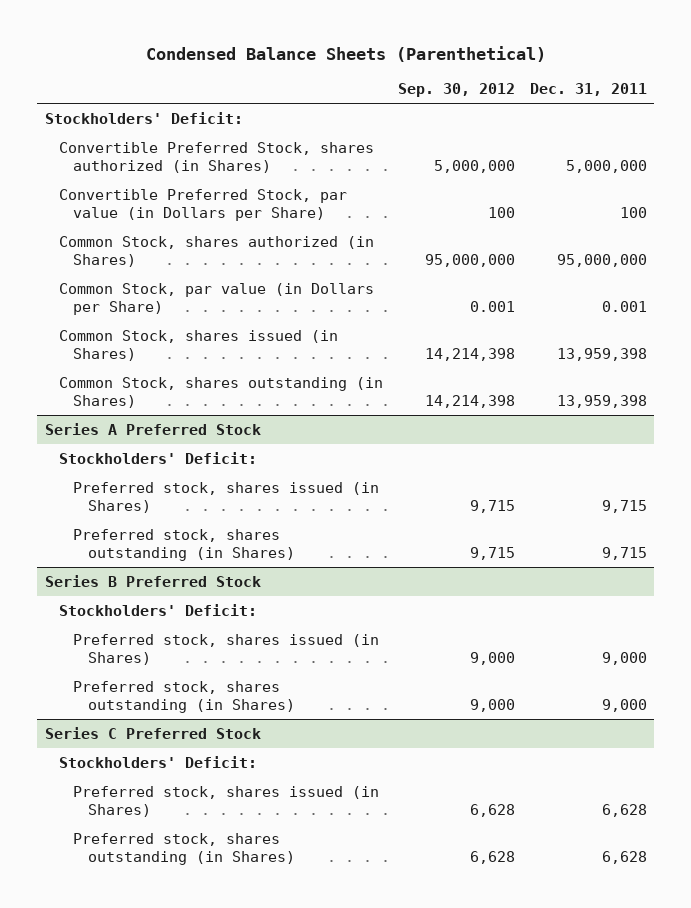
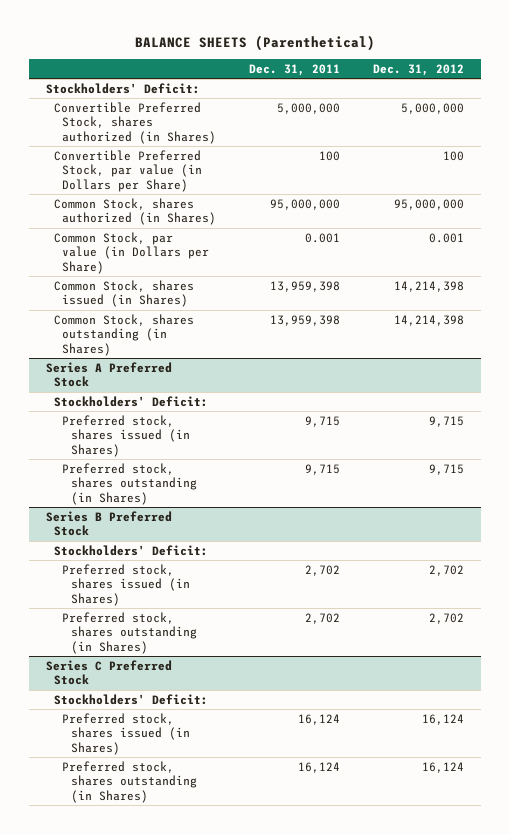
- Condensed Balance Sheets (Parenthetical)
+ BALANCE SHEETS (Parenthetical)
- | Sep. 30, 2012 | Dec. 31, 2011
+ | Dec. 31, 2011 | Dec. 31, 2012
@ Series B Preferred Stock
- Preferred stock, shares issued (in Shares) | 9,000 | 9,000
- Preferred stock, shares outstanding (in Shares) | 9,000 | 9,000
+ Preferred stock, shares issued (in Shares) | 2,702 | 2,702
+ Preferred stock, shares outstanding (in Shares) | 2,702 | 2,702
@ Series C Preferred Stock
- Preferred stock, shares issued (in Shares) | 6,628 | 6,628
- Preferred stock, shares outstanding (in Shares) | 6,628 | 6,628
+ Preferred stock, shares issued (in Shares) | 16,124 | 16,124
+ Preferred stock, shares outstanding (in Shares) | 16,124 | 16,124

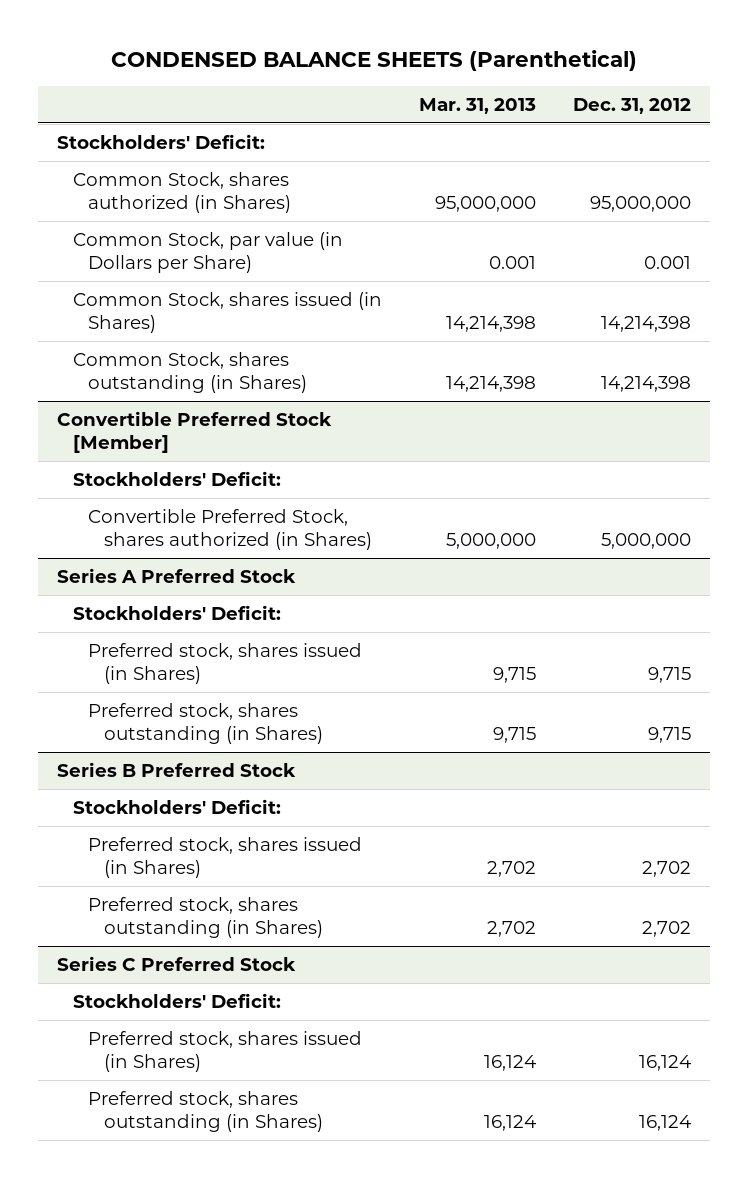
- BALANCE SHEETS (Parenthetical)
+ CONDENSED BALANCE SHEETS (Parenthetical)
- | Dec. 31, 2011 | Dec. 31, 2012
+ | Mar. 31, 2013 | Dec. 31, 2012
- Convertible Preferred Stock, shares authorized (in Shares) | 5,000,000 | 5,000,000
- Convertible Preferred Stock, par value (in Dollars per Share) | 100 | 100
+ Convertible Preferred Stock [Member]
+ Stockholders' Deficit:
+ Convertible Preferred Stock, shares authorized (in Shares) | 5,000,000 | 5,000,000

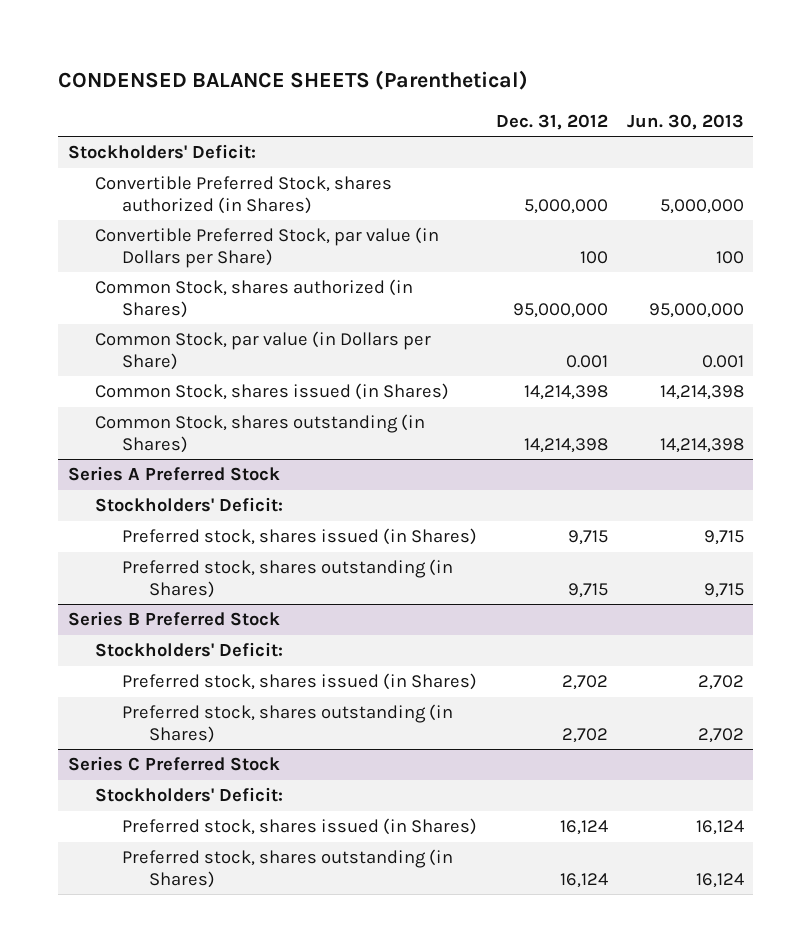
- | Mar. 31, 2013 | Dec. 31, 2012
+ | Dec. 31, 2012 | Jun. 30, 2013
+ Convertible Preferred Stock, shares authorized (in Shares) | 5,000,000 | 5,000,000
+ Convertible Preferred Stock, par value (in Dollars per Share) | 100 | 100
- Convertible Preferred Stock [Member]
- Stockholders' Deficit:
- Convertible Preferred Stock, shares authorized (in Shares) | 5,000,000 | 5,000,000

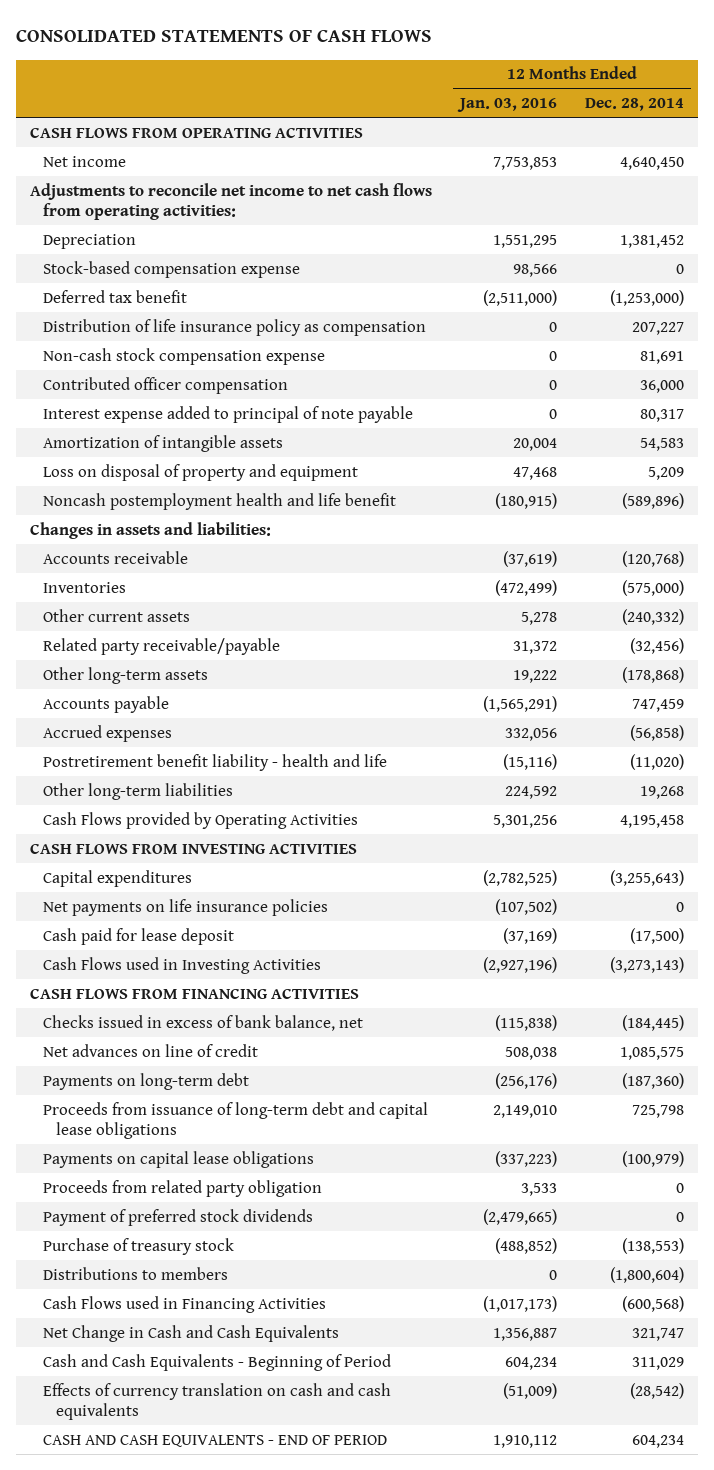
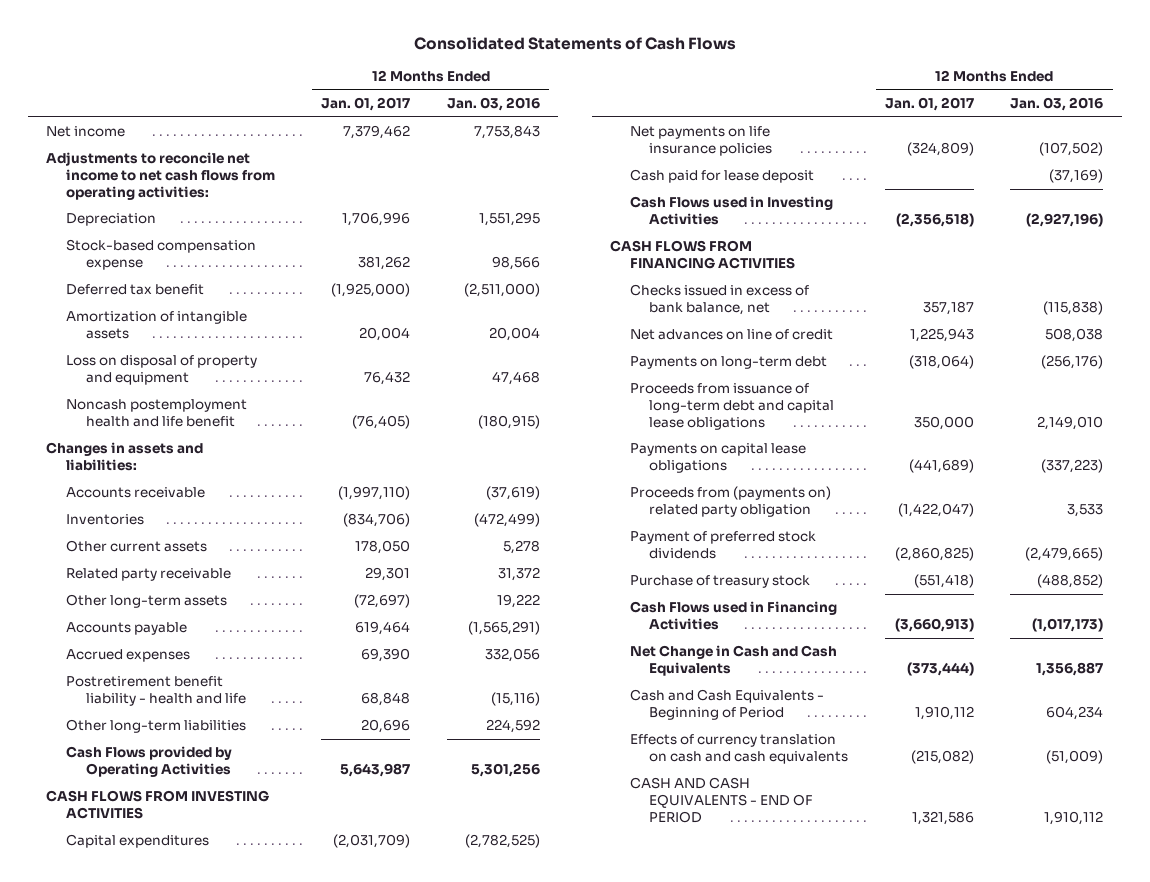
- CONSOLIDATED STATEMENTS OF CASH FLOWS
+ Consolidated Statements of Cash Flows
- | 12 Months Ended Jan. 03, 2016 | 12 Months Ended Dec. 28, 2014
+ | 12 Months Ended Jan. 01, 2017 | 12 Months Ended Jan. 03, 2016
- CASH FLOWS FROM OPERATING ACTIVITIES
- Net income | 7,753,853 | 4,640,450
+ Net income | 7,379,462 | 7,753,843
- Distribution of life insurance policy as compensation | 0 | 207,227
- Non-cash stock compensation expense | 0 | 81,691
- Contributed officer compensation | 0 | 36,000
- Interest expense added to principal of note payable | 0 | 80,317
- Related party receivable/payable | 31,372 | (32,456)
+ Related party receivable | 29,301 | 31,372
- Proceeds from related party obligation | 3,533 | 0
+ Proceeds from (payments on) related party obligation | (1,422,047) | 3,533
- Distributions to members | 0 | (1,800,604)

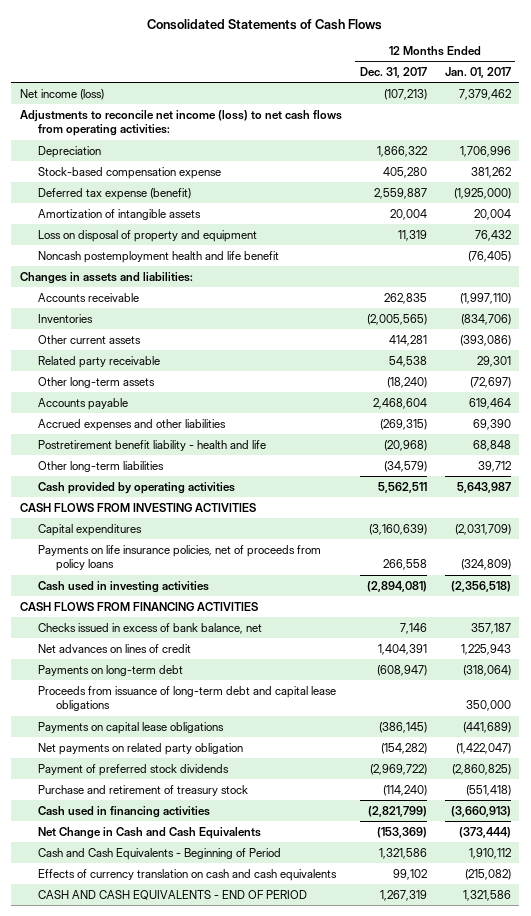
- | 12 Months Ended Jan. 01, 2017 | 12 Months Ended Jan. 03, 2016
+ | 12 Months Ended Dec. 31, 2017 | 12 Months Ended Jan. 01, 2017
- Net income | 7,379,462 | 7,753,843
- Adjustments to reconcile net income to net cash flows from operating activities:
+ Net income (loss) | (107,213) | 7,379,462
+ Adjustments to reconcile net income (loss) to net cash flows from operating activities:
- Deferred tax benefit | (1,925,000) | (2,511,000)
+ Deferred tax expense (benefit) | 2,559,887 | (1,925,000)
- Other current assets | 178,050 | 5,278
+ Other current assets | 414,281 | (393,086)
- Accrued expenses | 69,390 | 332,056
+ Accrued expenses and other liabilities | (269,315) | 69,390
- Other long-term liabilities | 20,696 | 224,592
- Cash Flows provided by Operating Activities | 5,643,987 | 5,301,256
+ Other long-term liabilities | (34,579) | 39,712
+ Cash provided by operating activities | 5,562,511 | 5,643,987
- Net payments on life insurance policies | (324,809) | (107,502)
- Cash paid for lease deposit | | (37,169)
- Cash Flows used in Investing Activities | (2,356,518) | (2,927,196)
+ Payments on life insurance policies, net of proceeds from policy loans | 266,558 | (324,809)
+ Cash used in investing activities | (2,894,081) | (2,356,518)
- Net advances on line of credit | 1,225,943 | 508,038
+ Net advances on lines of credit | 1,404,391 | 1,225,943
- Proceeds from (payments on) related party obligation | (1,422,047) | 3,533
+ Net payments on related party obligation | (154,282) | (1,422,047)
- Purchase of treasury stock | (551,418) | (488,852)
- Cash Flows used in Financing Activities | (3,660,913) | (1,017,173)
+ Purchase and retirement of treasury stock | (114,240) | (551,418)
+ Cash used in financing activities | (2,821,799) | (3,660,913)

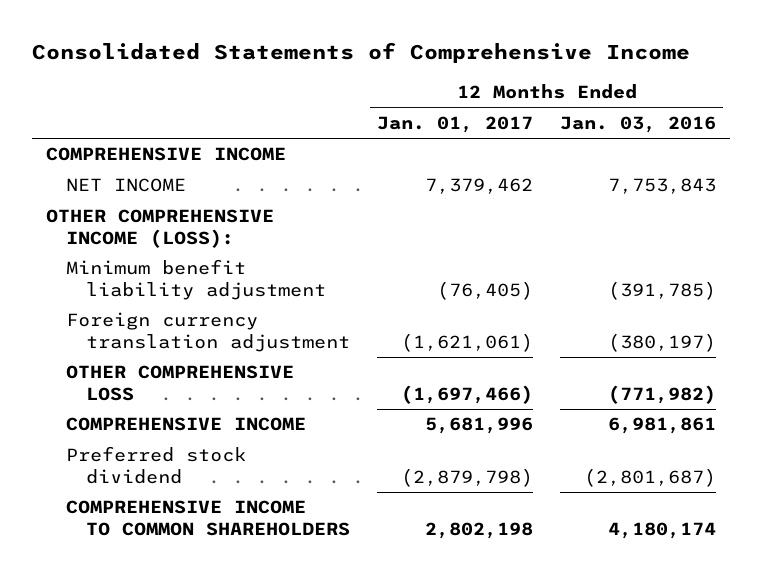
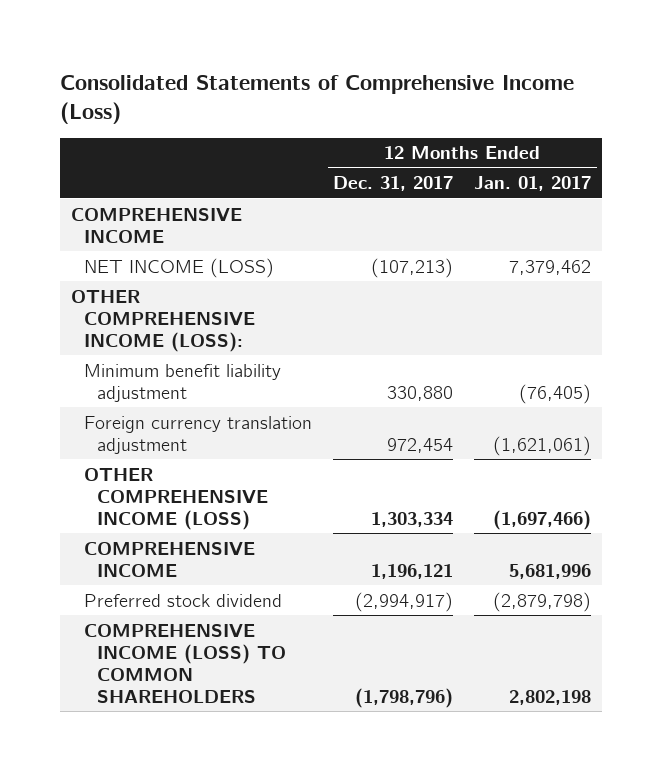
- Consolidated Statements of Comprehensive Income
+ Consolidated Statements of Comprehensive Income (Loss)
- | 12 Months Ended Jan. 01, 2017 | 12 Months Ended Jan. 03, 2016
+ | 12 Months Ended Dec. 31, 2017 | 12 Months Ended Jan. 01, 2017
- NET INCOME | 7,379,462 | 7,753,843
+ NET INCOME (LOSS) | (107,213) | 7,379,462
- OTHER COMPREHENSIVE LOSS | (1,697,466) | (771,982)
+ OTHER COMPREHENSIVE INCOME (LOSS) | 1,303,334 | (1,697,466)
- COMPREHENSIVE INCOME TO COMMON SHAREHOLDERS | 2,802,198 | 4,180,174
+ COMPREHENSIVE INCOME (LOSS) TO COMMON SHAREHOLDERS | (1,798,796) | 2,802,198

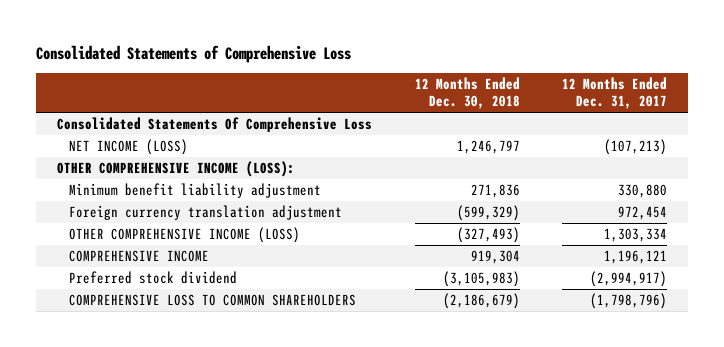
- Consolidated Statements of Comprehensive Income (Loss)
+ Consolidated Statements of Comprehensive Loss
- | 12 Months Ended Dec. 31, 2017 | 12 Months Ended Jan. 01, 2017
+ | 12 Months Ended Dec. 30, 2018 | 12 Months Ended Dec. 31, 2017
- COMPREHENSIVE INCOME
+ Consolidated Statements Of Comprehensive Loss
- COMPREHENSIVE INCOME (LOSS) TO COMMON SHAREHOLDERS | (1,798,796) | 2,802,198
+ COMPREHENSIVE LOSS TO COMMON SHAREHOLDERS | (2,186,679) | (1,798,796)

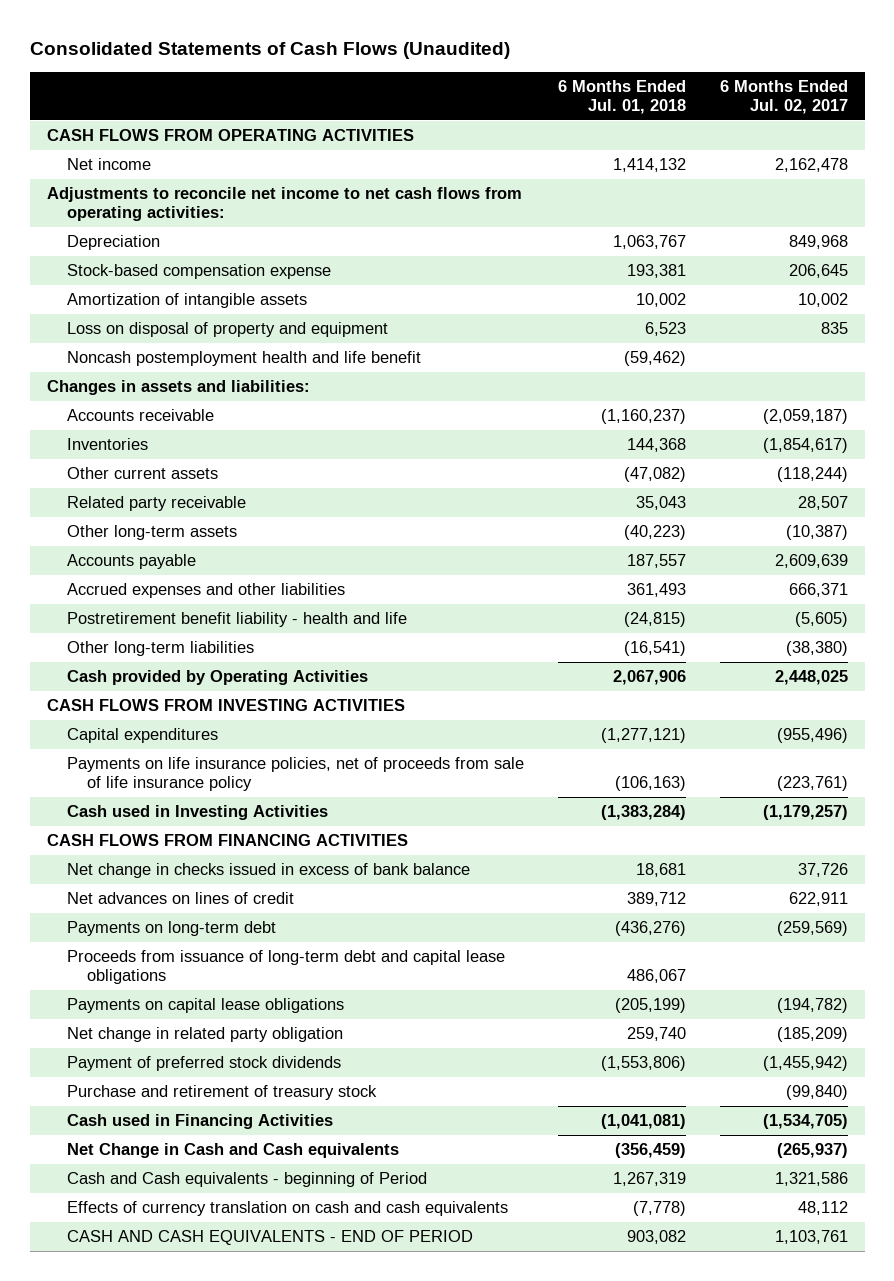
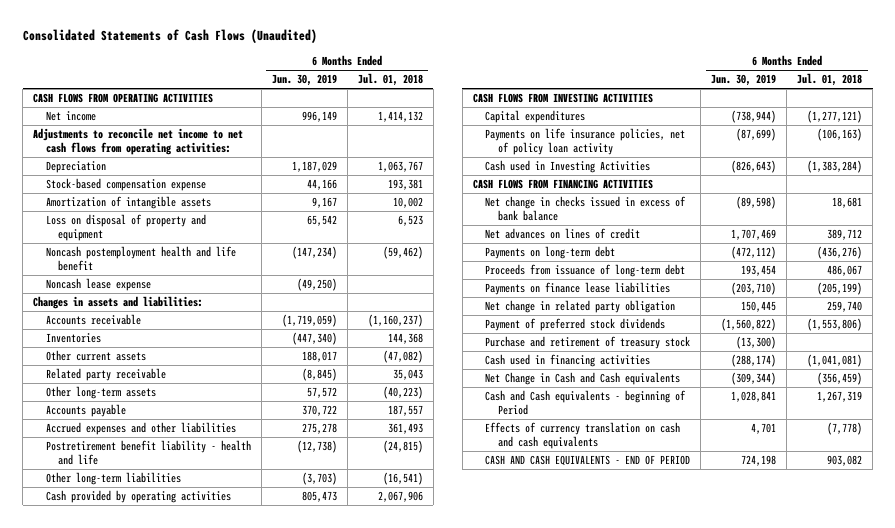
- | 6 Months Ended Jul. 01, 2018 | 6 Months Ended Jul. 02, 2017
+ | 6 Months Ended Jun. 30, 2019 | 6 Months Ended Jul. 01, 2018
+ Noncash lease expense | (49,250) |
- Cash provided by Operating Activities | 2,067,906 | 2,448,025
+ Cash provided by operating activities | 805,473 | 2,067,906
- Payments on life insurance policies, net of proceeds from sale of life insurance policy | (106,163) | (223,761)
+ Payments on life insurance policies, net of policy loan activity | (87,699) | (106,163)
- Proceeds from issuance of long-term debt and capital lease obligations | 486,067 |
- Payments on capital lease obligations | (205,199) | (194,782)
+ Proceeds from issuance of long-term debt | 193,454 | 486,067
+ Payments on finance lease liabilities | (203,710) | (205,199)
- Cash used in Financing Activities | (1,041,081) | (1,534,705)
+ Cash used in financing activities | (288,174) | (1,041,081)

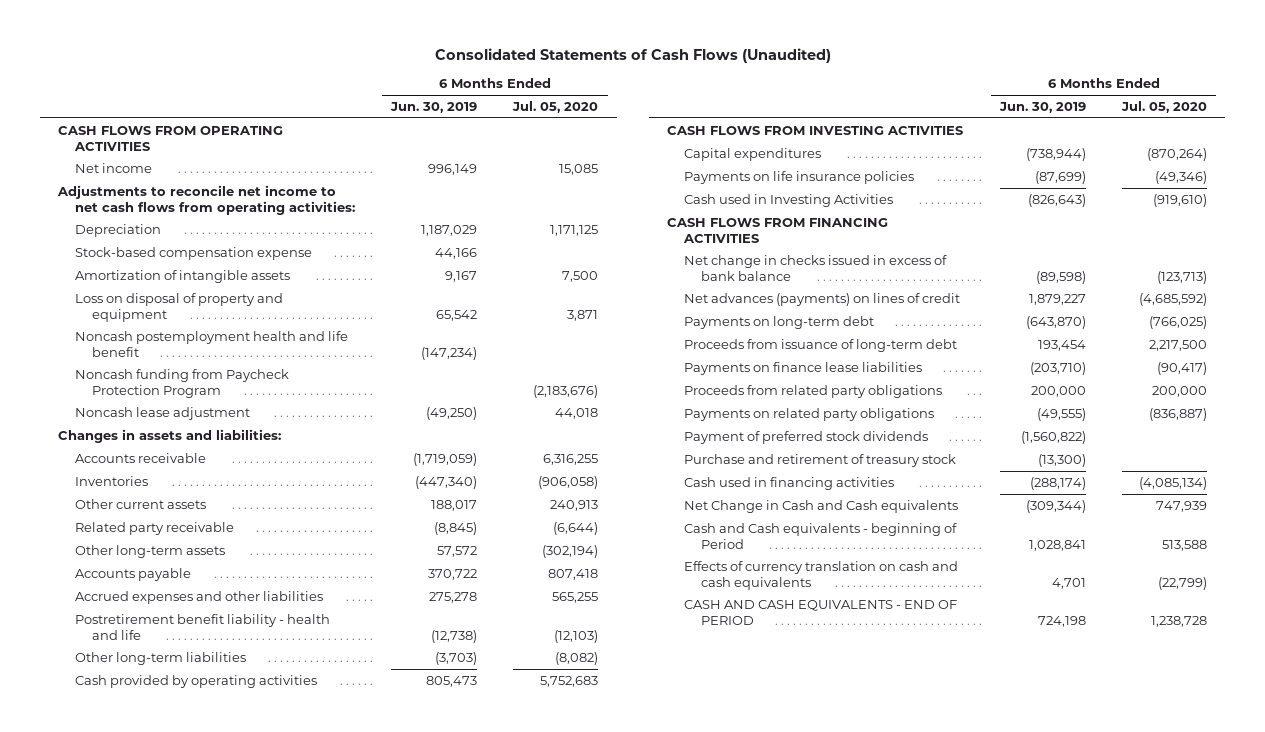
- | 6 Months Ended Jun. 30, 2019 | 6 Months Ended Jul. 01, 2018
+ | 6 Months Ended Jun. 30, 2019 | 6 Months Ended Jul. 05, 2020
- Noncash lease expense | (49,250) |
+ Noncash funding from Paycheck Protection Program | | (2,183,676)
+ Noncash lease adjustment | (49,250) | 44,018
- Payments on life insurance policies, net of policy loan activity | (87,699) | (106,163)
+ Payments on life insurance policies | (87,699) | (49,346)
- Net advances on lines of credit | 1,707,469 | 389,712
- Payments on long-term debt | (472,112) | (436,276)
+ Net advances (payments) on lines of credit | 1,879,227 | (4,685,592)
+ Payments on long-term debt | (643,870) | (766,025)
- Net change in related party obligation | 150,445 | 259,740
+ Proceeds from related party obligations | 200,000 | 200,000
+ Payments on related party obligations | (49,555) | (836,887)

